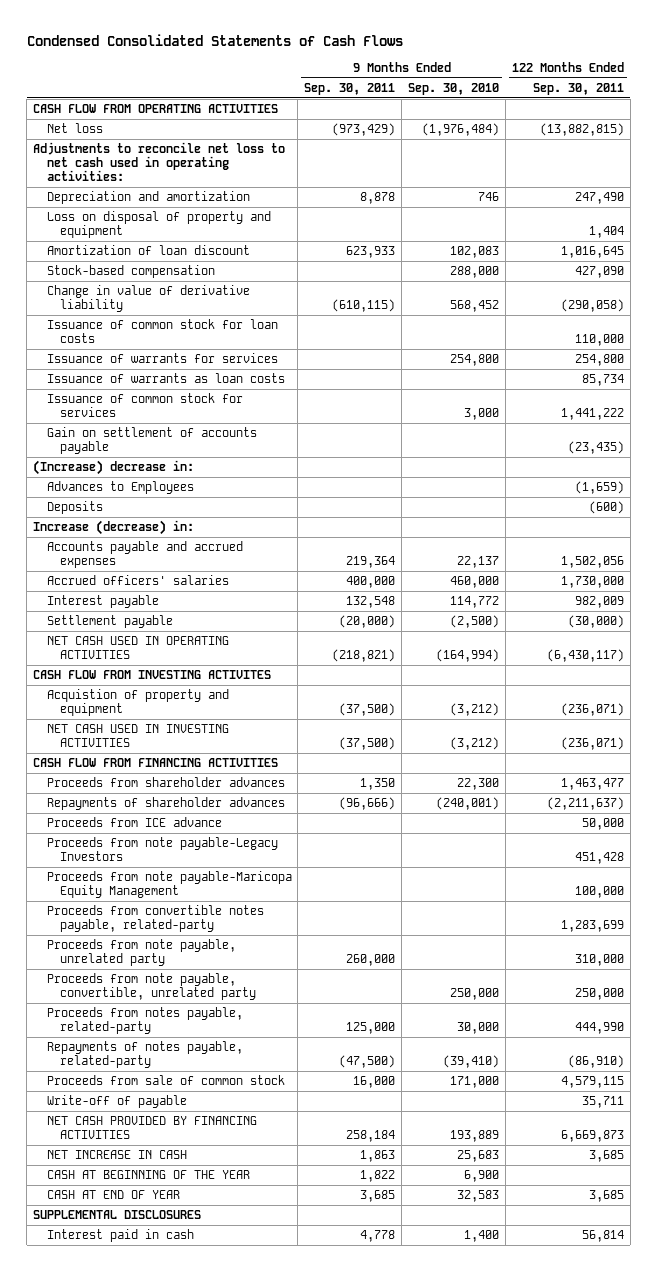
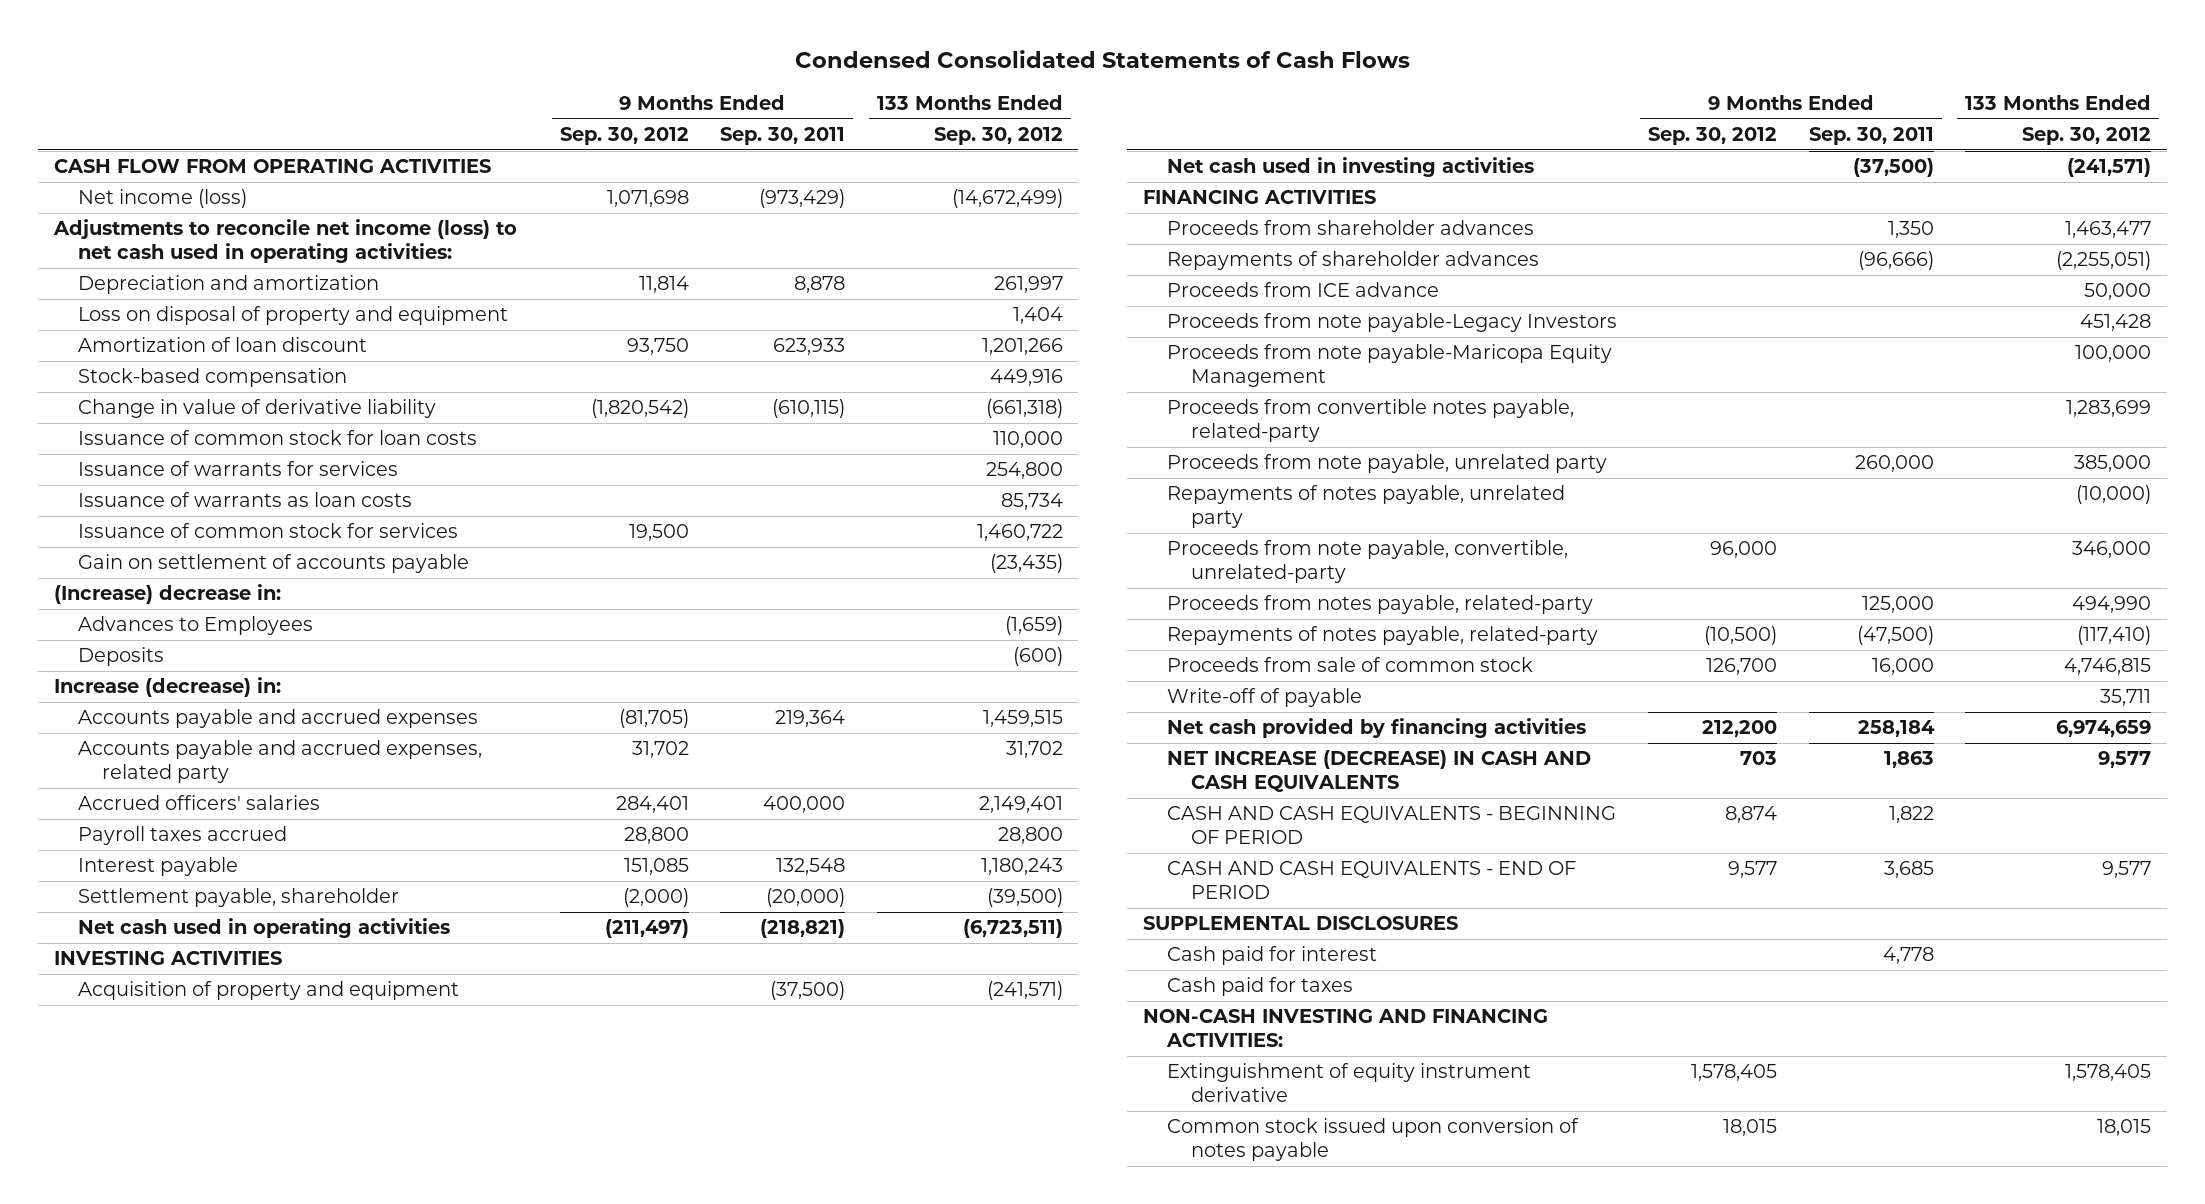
- | 9 Months Ended Sep. 30, 2011 | 9 Months Ended Sep. 30, 2010 | 122 Months Ended Sep. 30, 2011
+ | 9 Months Ended Sep. 30, 2012 | 9 Months Ended Sep. 30, 2011 | 133 Months Ended Sep. 30, 2012
- Net loss | (973,429) | (1,976,484) | (13,882,815)
- Adjustments to reconcile net loss to net cash used in operating activities:
+ Net income (loss) | 1,071,698 | (973,429) | (14,672,499)
+ Adjustments to reconcile net income (loss) to net cash used in operating activities:
+ Accounts payable and accrued expenses, related party | 31,702 | | 31,702
+ Payroll taxes accrued | 28,800 | | 28,800
- Settlement payable | (20,000) | (2,500) | (30,000)
- NET CASH USED IN OPERATING ACTIVITIES | (218,821) | (164,994) | (6,430,117)
- CASH FLOW FROM INVESTING ACTIVITES
- Acquistion of property and equipment | (37,500) | (3,212) | (236,071)
- NET CASH USED IN INVESTING ACTIVITIES | (37,500) | (3,212) | (236,071)
- CASH FLOW FROM FINANCING ACTIVITIES
+ Settlement payable, shareholder | (2,000) | (20,000) | (39,500)
+ Net cash used in operating activities | (211,497) | (218,821) | (6,723,511)
+ INVESTING ACTIVITIES
+ Acquisition of property and equipment | | (37,500) | (241,571)
+ Net cash used in investing activities | | (37,500) | (241,571)
+ FINANCING ACTIVITIES
- Proceeds from note payable, convertible, unrelated party | | 250,000 | 250,000
+ Repayments of notes payable, unrelated party | | | (10,000)
+ Proceeds from note payable, convertible, unrelated-party | 96,000 | | 346,000
- NET CASH PROVIDED BY FINANCING ACTIVITIES | 258,184 | 193,889 | 6,669,873
- NET INCREASE IN CASH | 1,863 | 25,683 | 3,685
- CASH AT BEGINNING OF THE YEAR | 1,822 | 6,900 |
- CASH AT END OF YEAR | 3,685 | 32,583 | 3,685
+ Net cash provided by financing activities | 212,200 | 258,184 | 6,974,659
+ NET INCREASE (DECREASE) IN CASH AND CASH EQUIVALENTS | 703 | 1,863 | 9,577
+ CASH AND CASH EQUIVALENTS - BEGINNING OF PERIOD | 8,874 | 1,822 |
+ CASH AND CASH EQUIVALENTS - END OF PERIOD | 9,577 | 3,685 | 9,577
- Interest paid in cash | 4,778 | 1,400 | 56,814
+ Cash paid for interest | | 4,778 |
+ Cash paid for taxes
+ NON-CASH INVESTING AND FINANCING ACTIVITIES:
+ Extinguishment of equity instrument derivative | 1,578,405 | | 1,578,405
+ Common stock issued upon conversion of notes payable | 18,015 | | 18,015

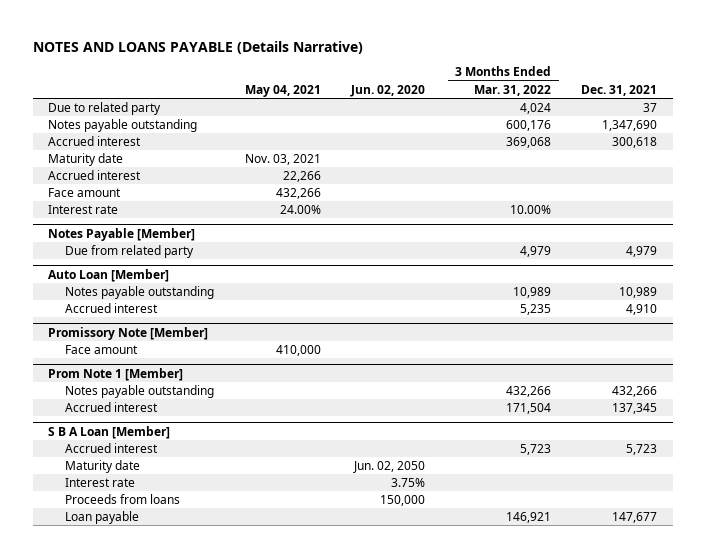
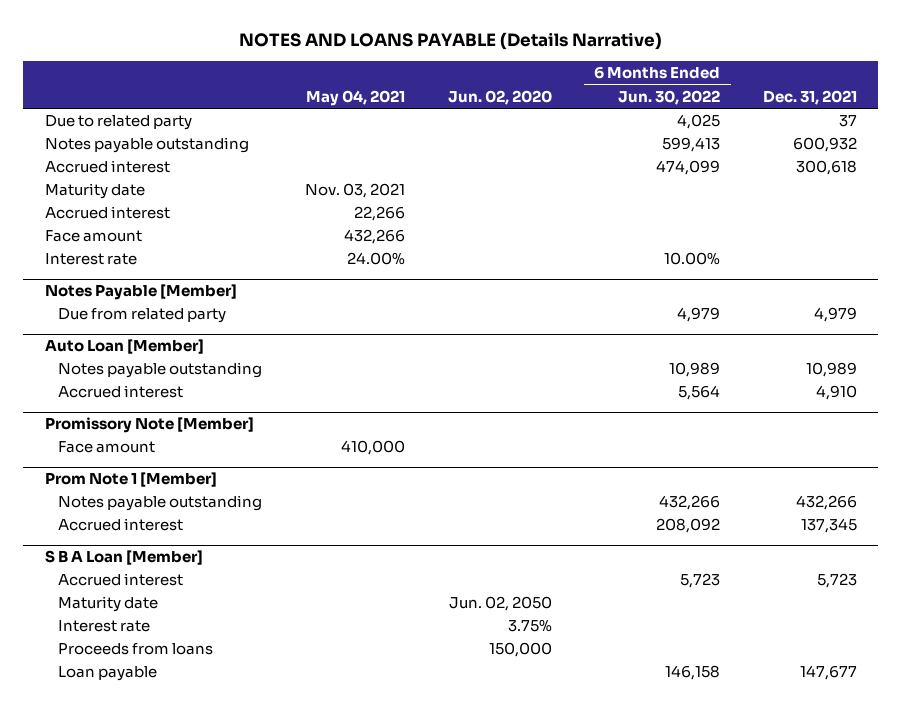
- | May 04, 2021 | Jun. 02, 2020 | 3 Months Ended Mar. 31, 2022 | Dec. 31, 2021
+ | May 04, 2021 | Jun. 02, 2020 | 6 Months Ended Jun. 30, 2022 | Dec. 31, 2021
- Notes payable outstanding | | | 600,176 | 1,347,690
+ Notes payable outstanding | | | 599,413 | 600,932

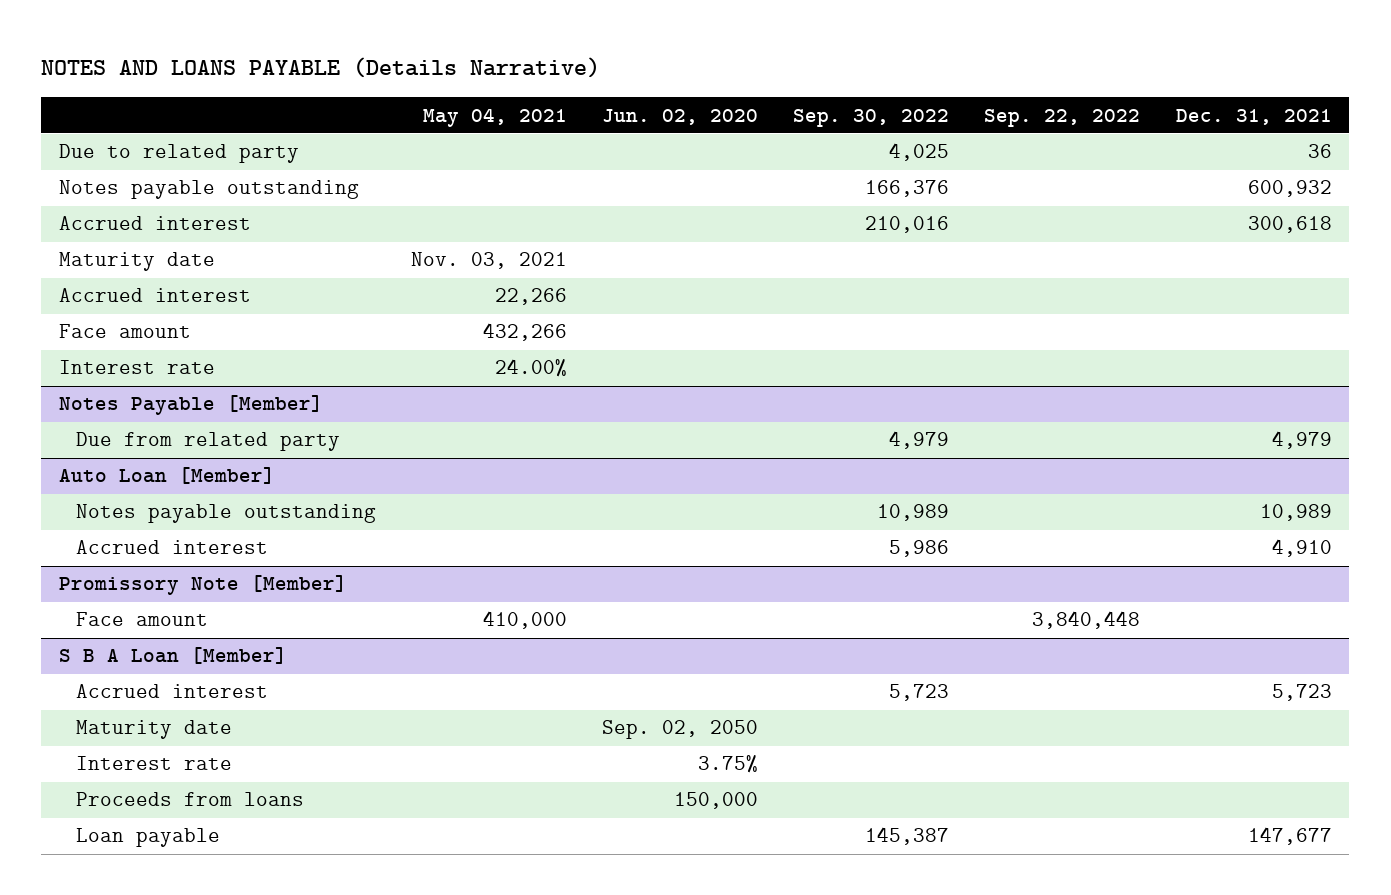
- | May 04, 2021 | Jun. 02, 2020 | 6 Months Ended Jun. 30, 2022 | Dec. 31, 2021
+ | May 04, 2021 | Jun. 02, 2020 | Sep. 30, 2022 | Sep. 22, 2022 | Dec. 31, 2021
- Due to related party | | | 4,025 | 37
+ Due to related party | | | 4,025 | | 36
- Prom Note 1 [Member]
- Notes payable outstanding | | | 432,266 | 432,266
- Accrued interest | | | 208,092 | 137,345
@ S B A Loan [Member]
- Maturity date | | Jun. 02, 2050 | |
+ Maturity date | | Sep. 02, 2050 | | |

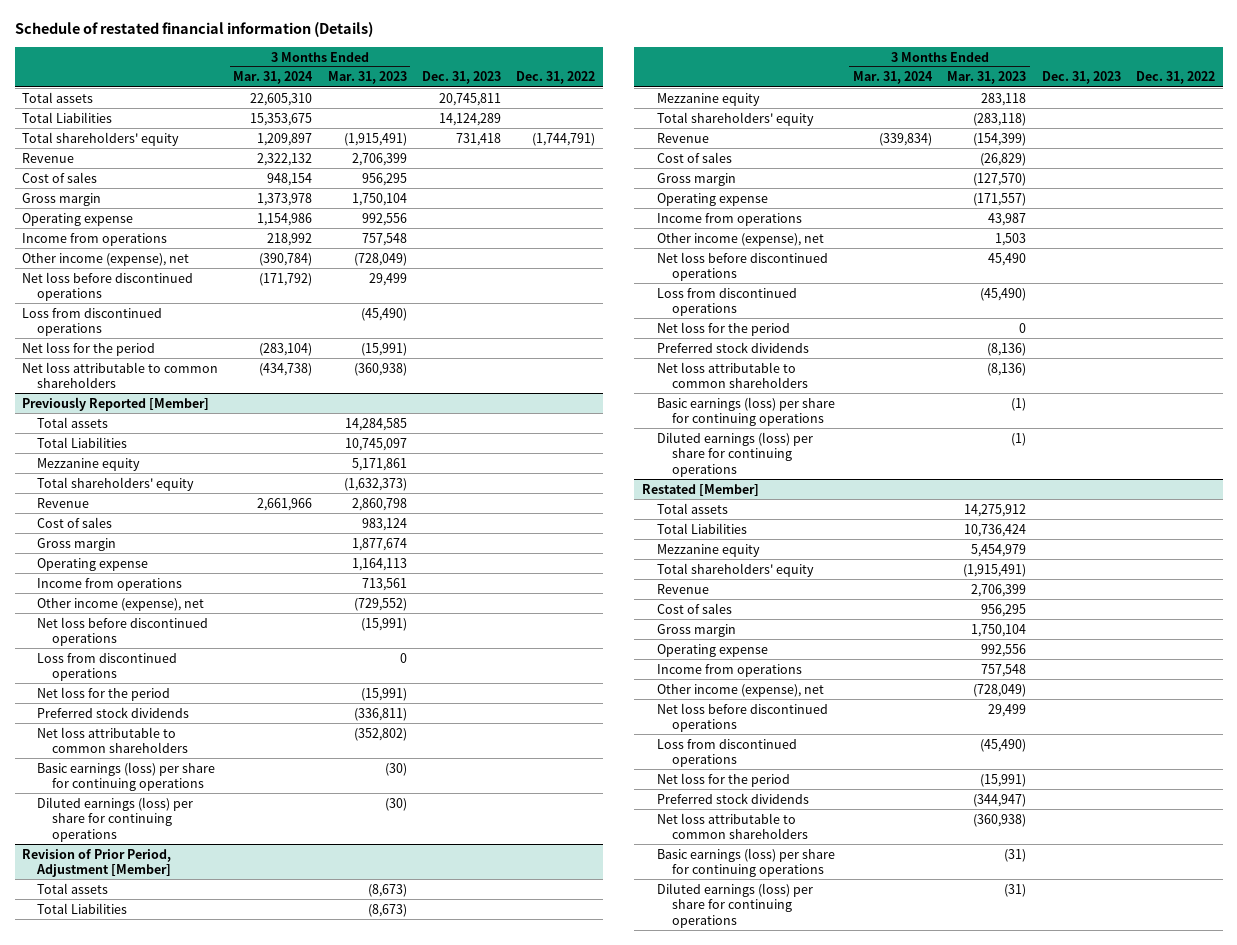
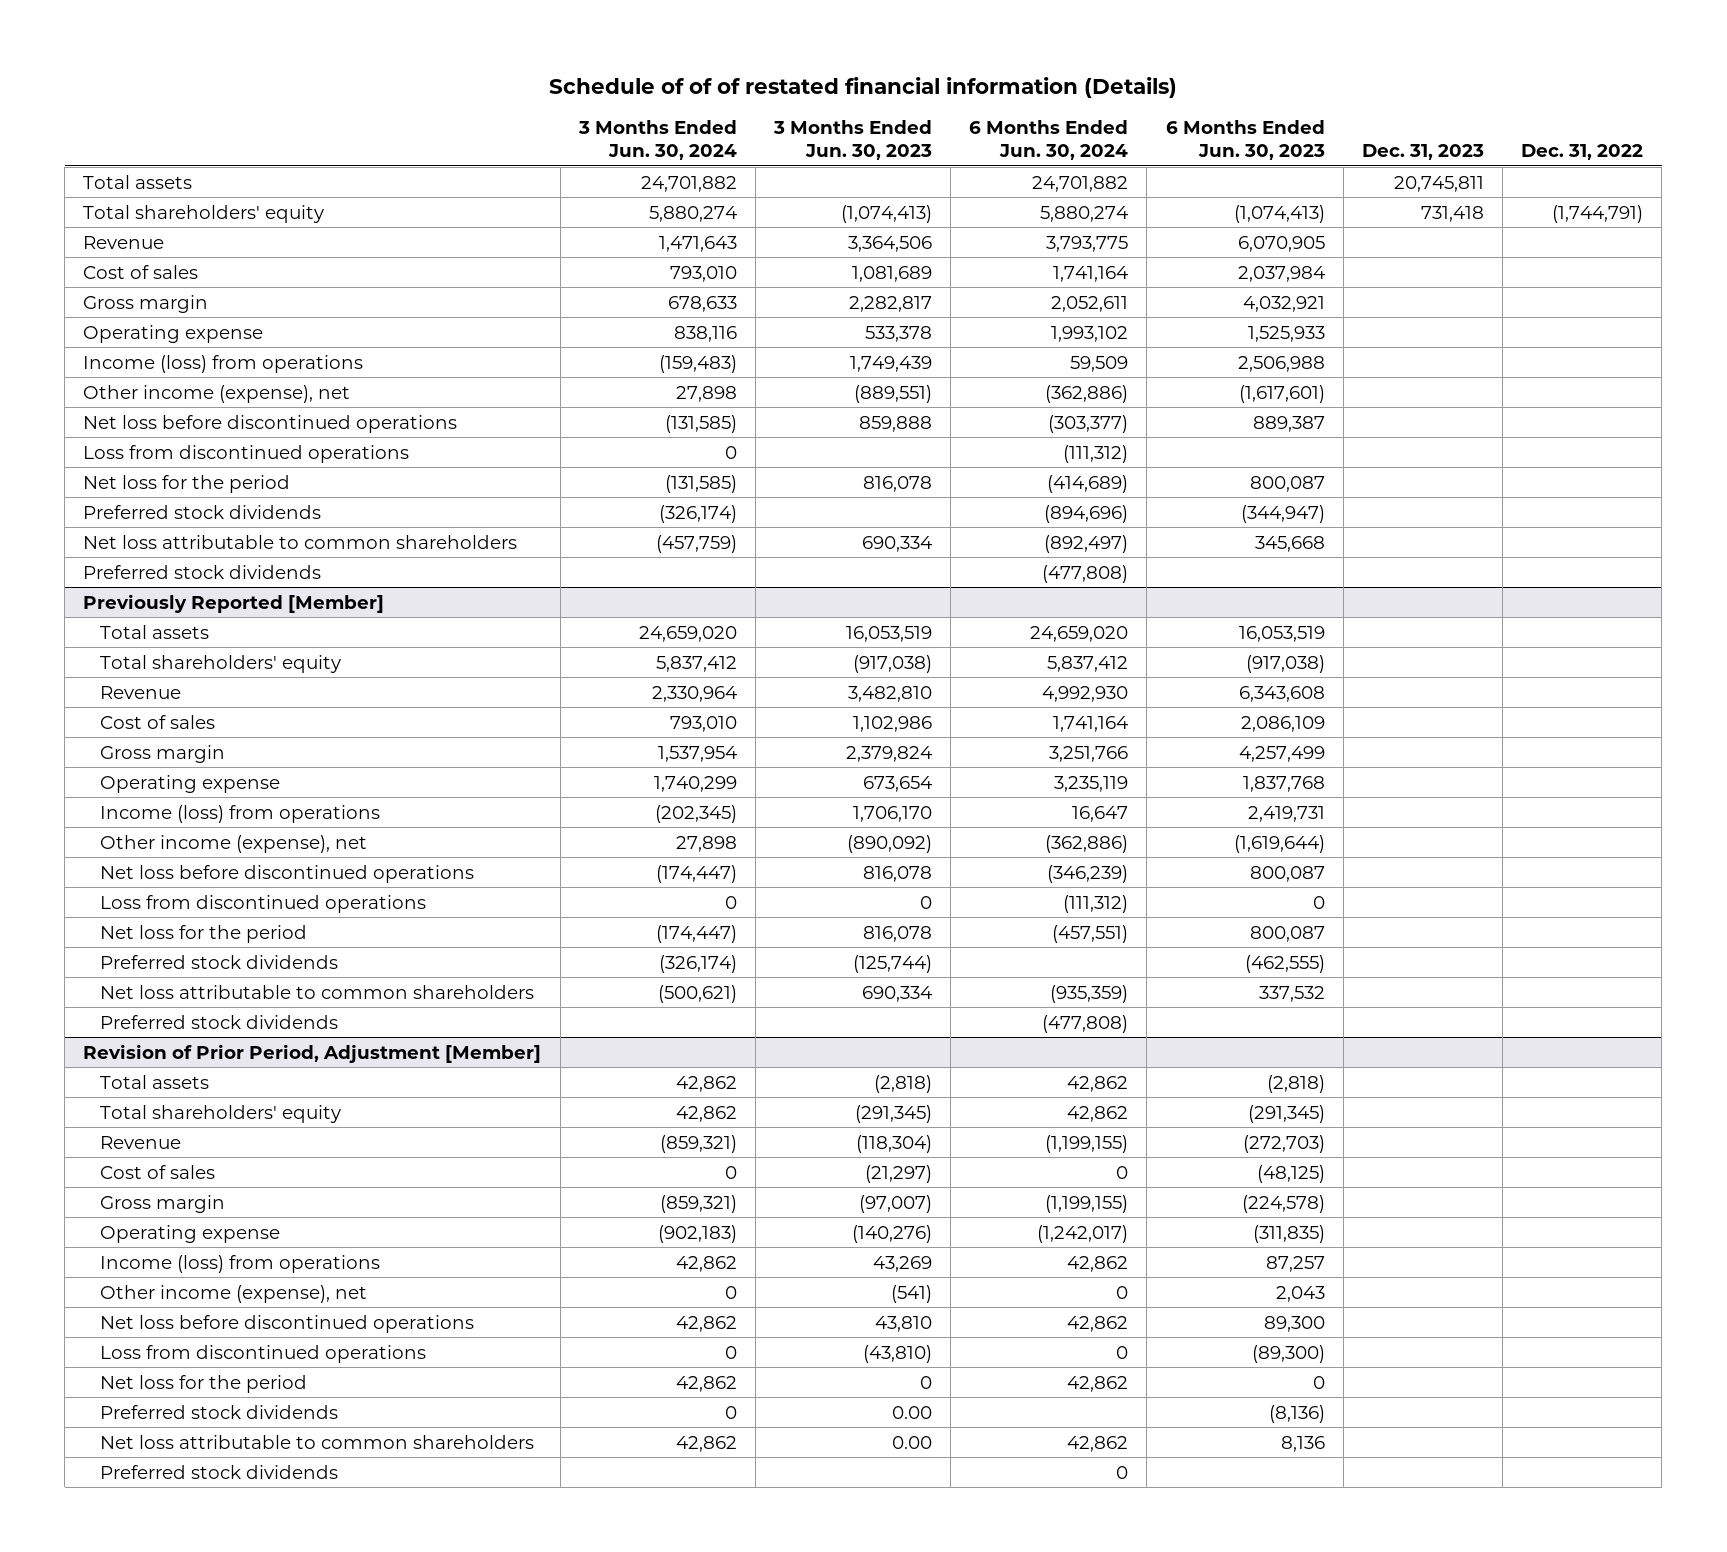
- Schedule of restated financial information (Details)
+ Schedule of of of restated financial information (Details)
- | 3 Months Ended Mar. 31, 2024 | 3 Months Ended Mar. 31, 2023 | Dec. 31, 2023 | Dec. 31, 2022
+ | 3 Months Ended Jun. 30, 2024 | 3 Months Ended Jun. 30, 2023 | 6 Months Ended Jun. 30, 2024 | 6 Months Ended Jun. 30, 2023 | Dec. 31, 2023 | Dec. 31, 2022
- Total Liabilities | 15,353,675 | | 14,124,289 |
- Income from operations | 218,992 | 757,548 | |
+ Income (loss) from operations | (159,483) | 1,749,439 | 59,509 | 2,506,988 | |
+ Preferred stock dividends | (326,174) | | (894,696) | (344,947) | |
+ Preferred stock dividends | | | (477,808) | | |
@ Previously Reported [Member]
- Total Liabilities | | 10,745,097 | |
- Mezzanine equity | | 5,171,861 | |
- Income from operations | | 713,561 | |
+ Income (loss) from operations | (202,345) | 1,706,170 | 16,647 | 2,419,731 | |
- Basic earnings (loss) per share for continuing operations | | (30) | |
- Diluted earnings (loss) per share for continuing operations | | (30) | |
+ Preferred stock dividends | | | (477,808) | | |
@ Revision of Prior Period, Adjustment [Member]
- Total Liabilities | | (8,673) | |
- Mezzanine equity | | 283,118 | |
- Income from operations | | 43,987 | |
+ Income (loss) from operations | 42,862 | 43,269 | 42,862 | 87,257 | |
- Basic earnings (loss) per share for continuing operations | | (1) | |
- Diluted earnings (loss) per share for continuing operations | | (1) | |
- Restated [Member]
- Total assets | | 14,275,912 | |
- Total Liabilities | | 10,736,424 | |
- Mezzanine equity | | 5,454,979 | |
- Total shareholders' equity | | (1,915,491) | |
- Revenue | | 2,706,399 | |
- Cost of sales | | 956,295 | |
- Gross margin | | 1,750,104 | |
- Operating expense | | 992,556 | |
- Income from operations | | 757,548 | |
- Other income (expense), net | | (728,049) | |
- Net loss before discontinued operations | | 29,499 | |
- Loss from discontinued operations | | (45,490) | |
- Net loss for the period | | (15,991) | |
- Preferred stock dividends | | (344,947) | |
- Net loss attributable to common shareholders | | (360,938) | |
- Basic earnings (loss) per share for continuing operations | | (31) | |
- Diluted earnings (loss) per share for continuing operations | | (31) | |
@ Revision of Prior Period, Adjustment [Member]
+ Preferred stock dividends | | | 0 | | |

